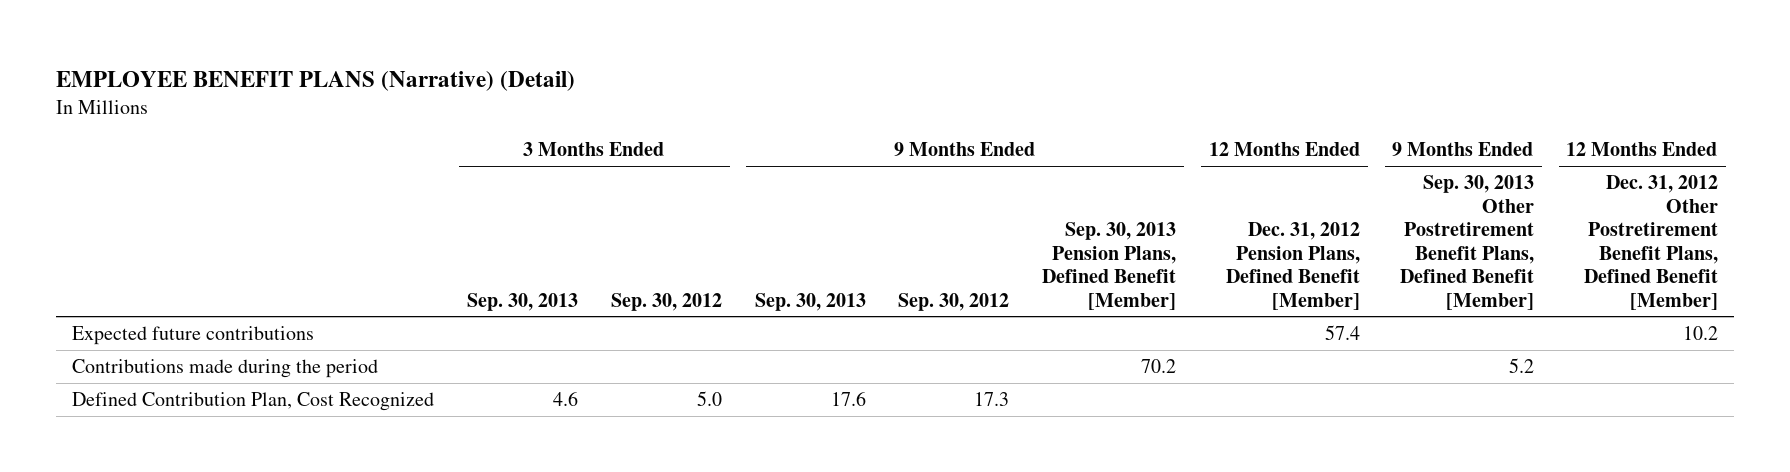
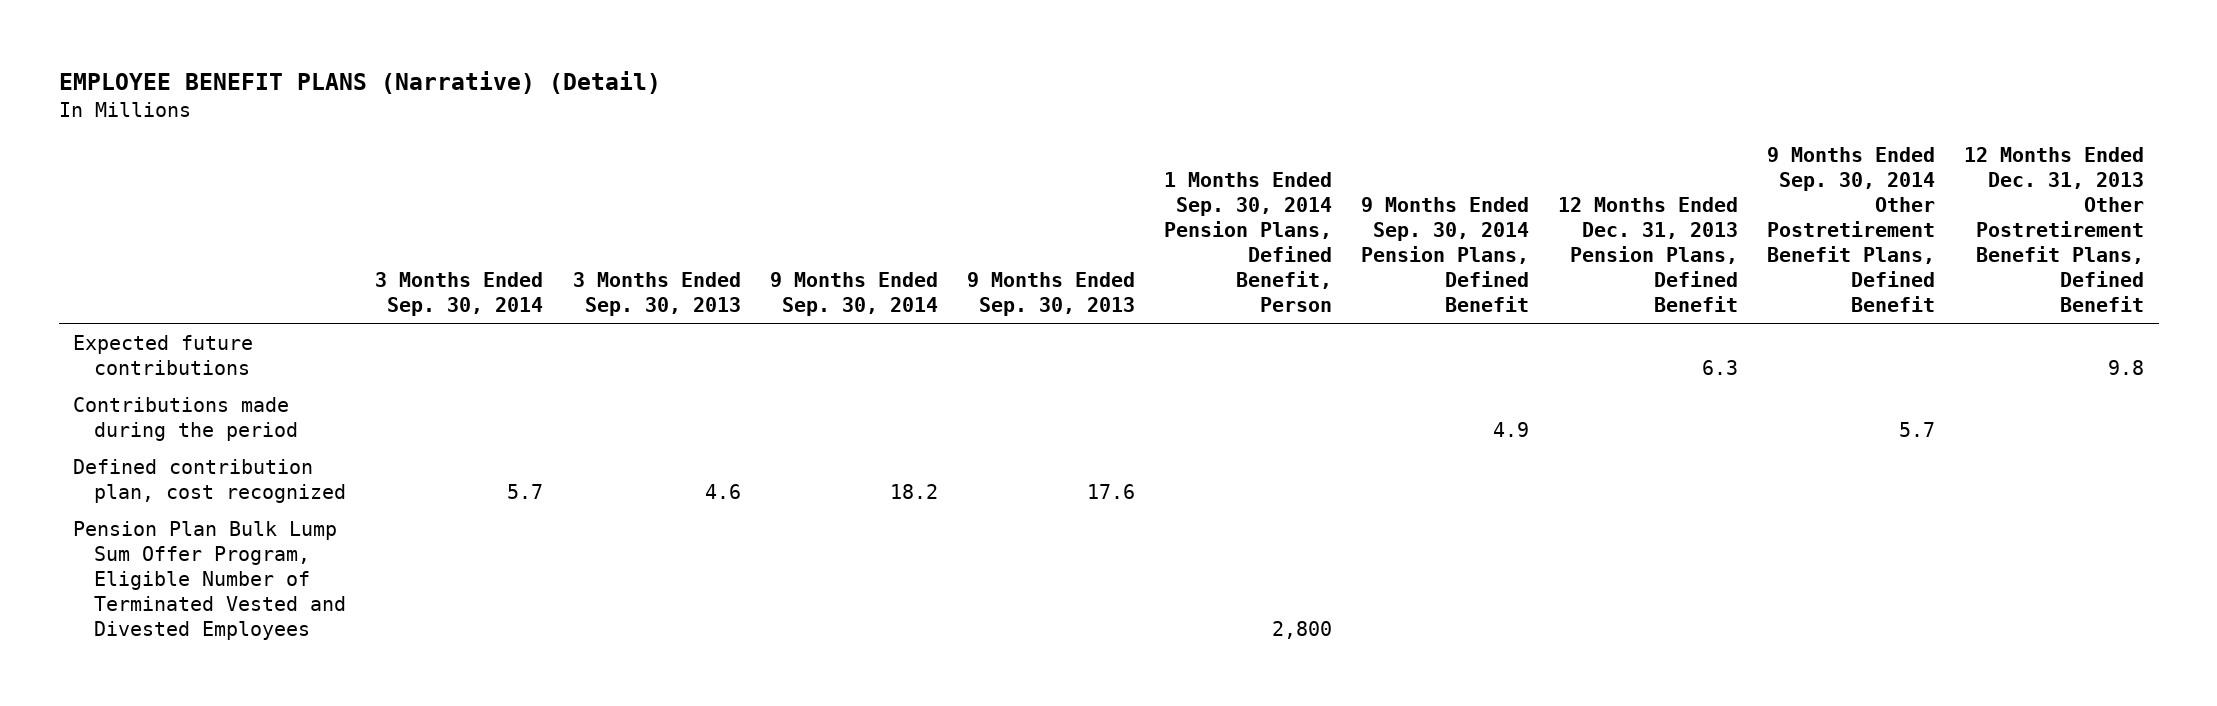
- | 3 Months Ended Sep. 30, 2013 | 3 Months Ended Sep. 30, 2012 | 9 Months Ended Sep. 30, 2013 | 9 Months Ended Sep. 30, 2012 | 9 Months Ended Sep. 30, 2013 Pension Plans, Defined Benefit [Member] | 12 Months Ended Dec. 31, 2012 Pension Plans, Defined Benefit [Member] | 9 Months Ended Sep. 30, 2013 Other Postretirement Benefit Plans, Defined Benefit [Member] | 12 Months Ended Dec. 31, 2012 Other Postretirement Benefit Plans, Defined Benefit [Member]
+ | 3 Months Ended Sep. 30, 2014 | 3 Months Ended Sep. 30, 2013 | 9 Months Ended Sep. 30, 2014 | 9 Months Ended Sep. 30, 2013 | 1 Months Ended Sep. 30, 2014 Pension Plans, Defined Benefit, Person | 9 Months Ended Sep. 30, 2014 Pension Plans, Defined Benefit | 12 Months Ended Dec. 31, 2013 Pension Plans, Defined Benefit | 9 Months Ended Sep. 30, 2014 Other Postretirement Benefit Plans, Defined Benefit | 12 Months Ended Dec. 31, 2013 Other Postretirement Benefit Plans, Defined Benefit
- Defined Contribution Plan, Cost Recognized | 4.6 | 5.0 | 17.6 | 17.3 | | | |
+ Defined contribution plan, cost recognized | 5.7 | 4.6 | 18.2 | 17.6 | | | | |
+ Pension Plan Bulk Lump Sum Offer Program, Eligible Number of Terminated Vested and Divested Employees | | | | | 2,800 | | | |

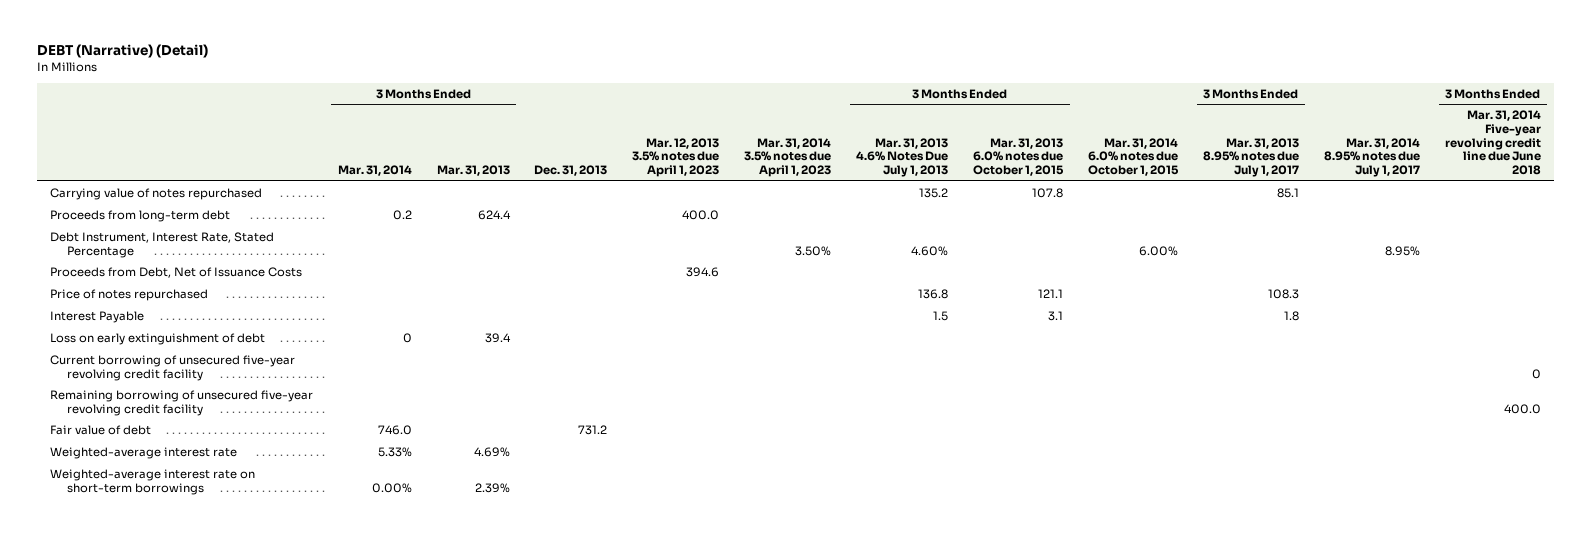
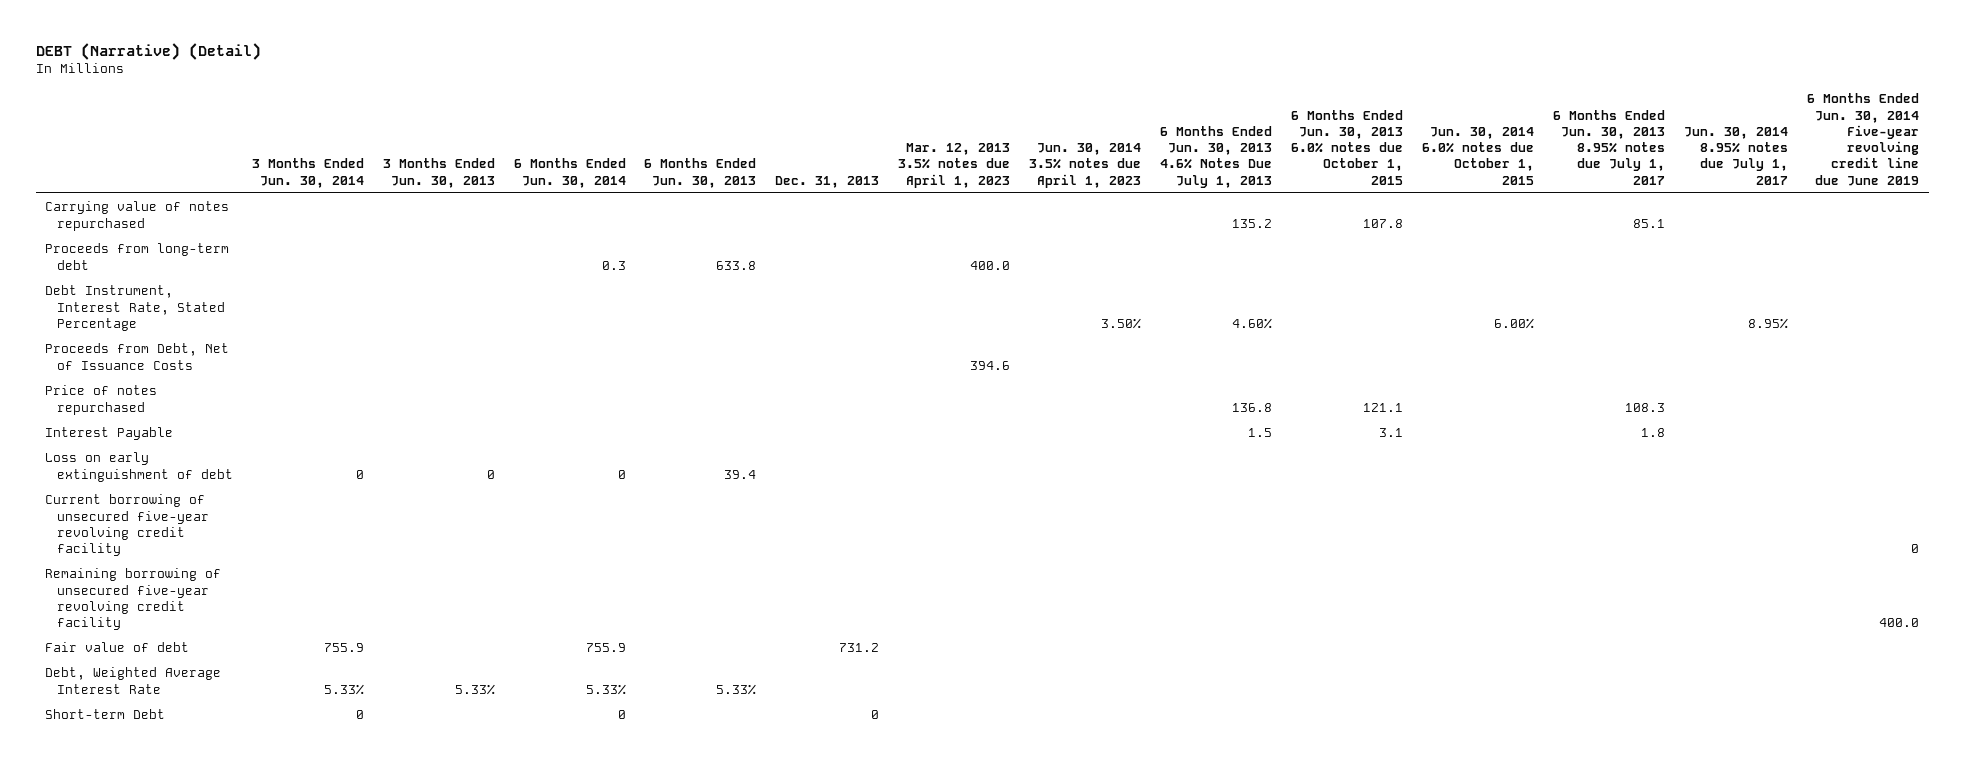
- | 3 Months Ended Mar. 31, 2014 | 3 Months Ended Mar. 31, 2013 | Dec. 31, 2013 | Mar. 12, 2013 3.5% notes due April 1, 2023 | Mar. 31, 2014 3.5% notes due April 1, 2023 | 3 Months Ended Mar. 31, 2013 4.6% Notes Due July 1, 2013 | 3 Months Ended Mar. 31, 2013 6.0% notes due October 1, 2015 | Mar. 31, 2014 6.0% notes due October 1, 2015 | 3 Months Ended Mar. 31, 2013 8.95% notes due July 1, 2017 | Mar. 31, 2014 8.95% notes due July 1, 2017 | 3 Months Ended Mar. 31, 2014 Five-year revolving credit line due June 2018
+ | 3 Months Ended Jun. 30, 2014 | 3 Months Ended Jun. 30, 2013 | 6 Months Ended Jun. 30, 2014 | 6 Months Ended Jun. 30, 2013 | Dec. 31, 2013 | Mar. 12, 2013 3.5% notes due April 1, 2023 | Jun. 30, 2014 3.5% notes due April 1, 2023 | 6 Months Ended Jun. 30, 2013 4.6% Notes Due July 1, 2013 | 6 Months Ended Jun. 30, 2013 6.0% notes due October 1, 2015 | Jun. 30, 2014 6.0% notes due October 1, 2015 | 6 Months Ended Jun. 30, 2013 8.95% notes due July 1, 2017 | Jun. 30, 2014 8.95% notes due July 1, 2017 | 6 Months Ended Jun. 30, 2014 Five-year revolving credit line due June 2019
- Weighted-average interest rate | 5.33% | 4.69% | | | | | | | | |
- Weighted-average interest rate on short-term borrowings | 0.00% | 2.39% | | | | | | | | |
+ Debt, Weighted Average Interest Rate | 5.33% | 5.33% | 5.33% | 5.33% | | | | | | | | |
+ Short-term Debt | 0 | | 0 | | 0 | | | | | | | |

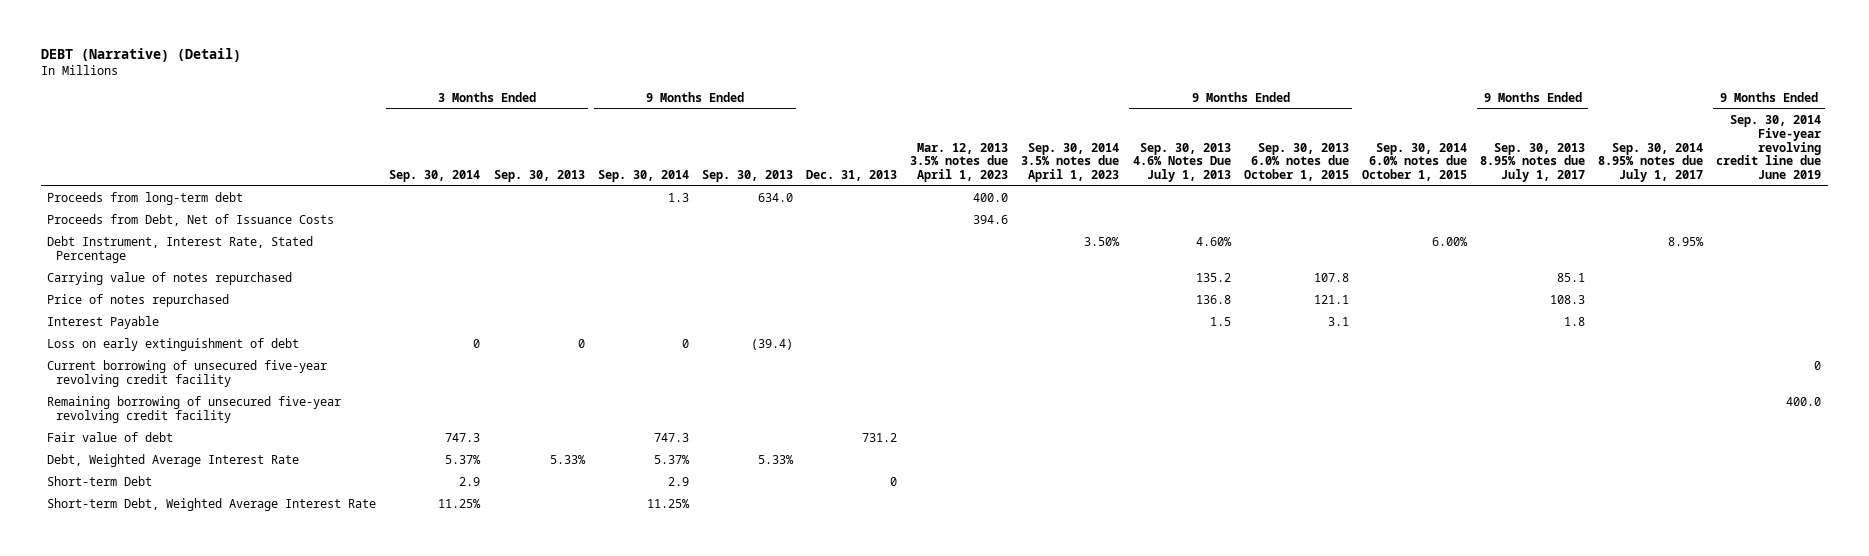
- | 3 Months Ended Jun. 30, 2014 | 3 Months Ended Jun. 30, 2013 | 6 Months Ended Jun. 30, 2014 | 6 Months Ended Jun. 30, 2013 | Dec. 31, 2013 | Mar. 12, 2013 3.5% notes due April 1, 2023 | Jun. 30, 2014 3.5% notes due April 1, 2023 | 6 Months Ended Jun. 30, 2013 4.6% Notes Due July 1, 2013 | 6 Months Ended Jun. 30, 2013 6.0% notes due October 1, 2015 | Jun. 30, 2014 6.0% notes due October 1, 2015 | 6 Months Ended Jun. 30, 2013 8.95% notes due July 1, 2017 | Jun. 30, 2014 8.95% notes due July 1, 2017 | 6 Months Ended Jun. 30, 2014 Five-year revolving credit line due June 2019
+ | 3 Months Ended Sep. 30, 2014 | 3 Months Ended Sep. 30, 2013 | 9 Months Ended Sep. 30, 2014 | 9 Months Ended Sep. 30, 2013 | Dec. 31, 2013 | Mar. 12, 2013 3.5% notes due April 1, 2023 | Sep. 30, 2014 3.5% notes due April 1, 2023 | 9 Months Ended Sep. 30, 2013 4.6% Notes Due July 1, 2013 | 9 Months Ended Sep. 30, 2013 6.0% notes due October 1, 2015 | Sep. 30, 2014 6.0% notes due October 1, 2015 | 9 Months Ended Sep. 30, 2013 8.95% notes due July 1, 2017 | Sep. 30, 2014 8.95% notes due July 1, 2017 | 9 Months Ended Sep. 30, 2014 Five-year revolving credit line due June 2019
moved down: Debt Instrument, Interest Rate, Stated Percentage | | | | | | | 3.50% | 4.60% | | 6.00% | | 8.95% |
moved down: Carrying value of notes repurchased | | | | | | | | 135.2 | 107.8 | | 85.1 | |
+ Short-term Debt, Weighted Average Interest Rate | 11.25% | | 11.25% | | | | | | | | | |

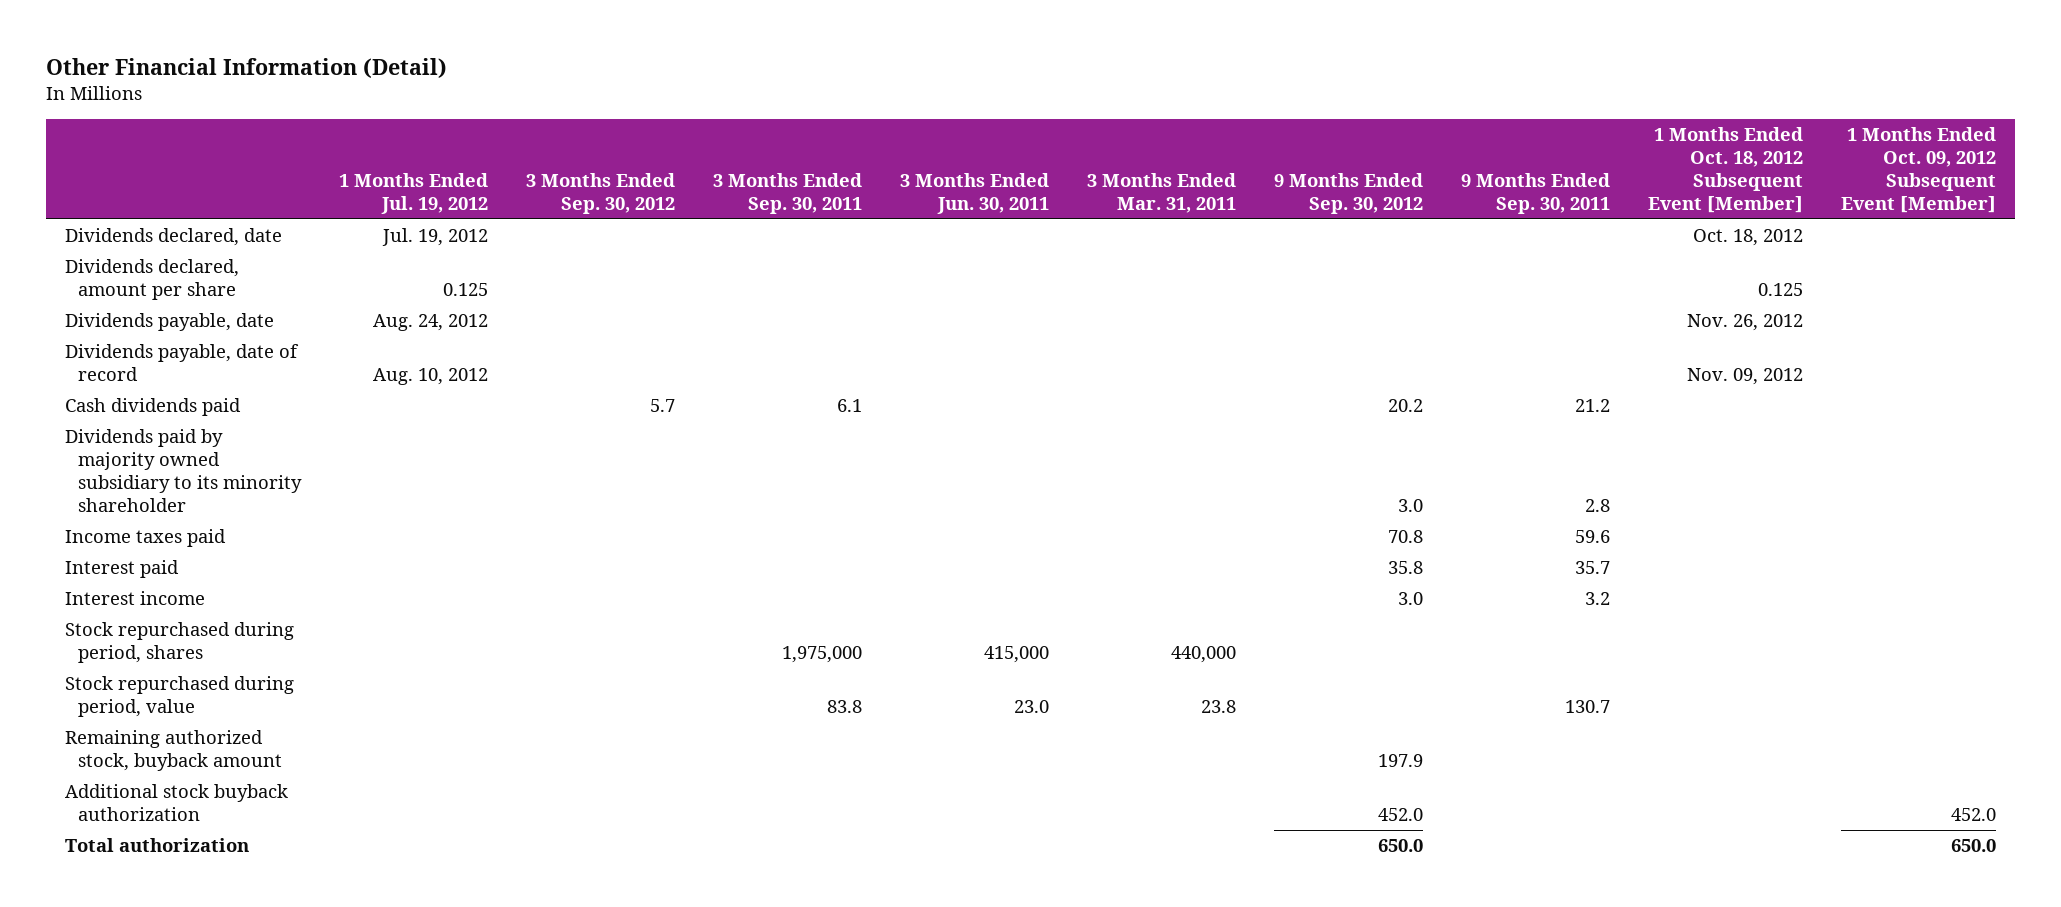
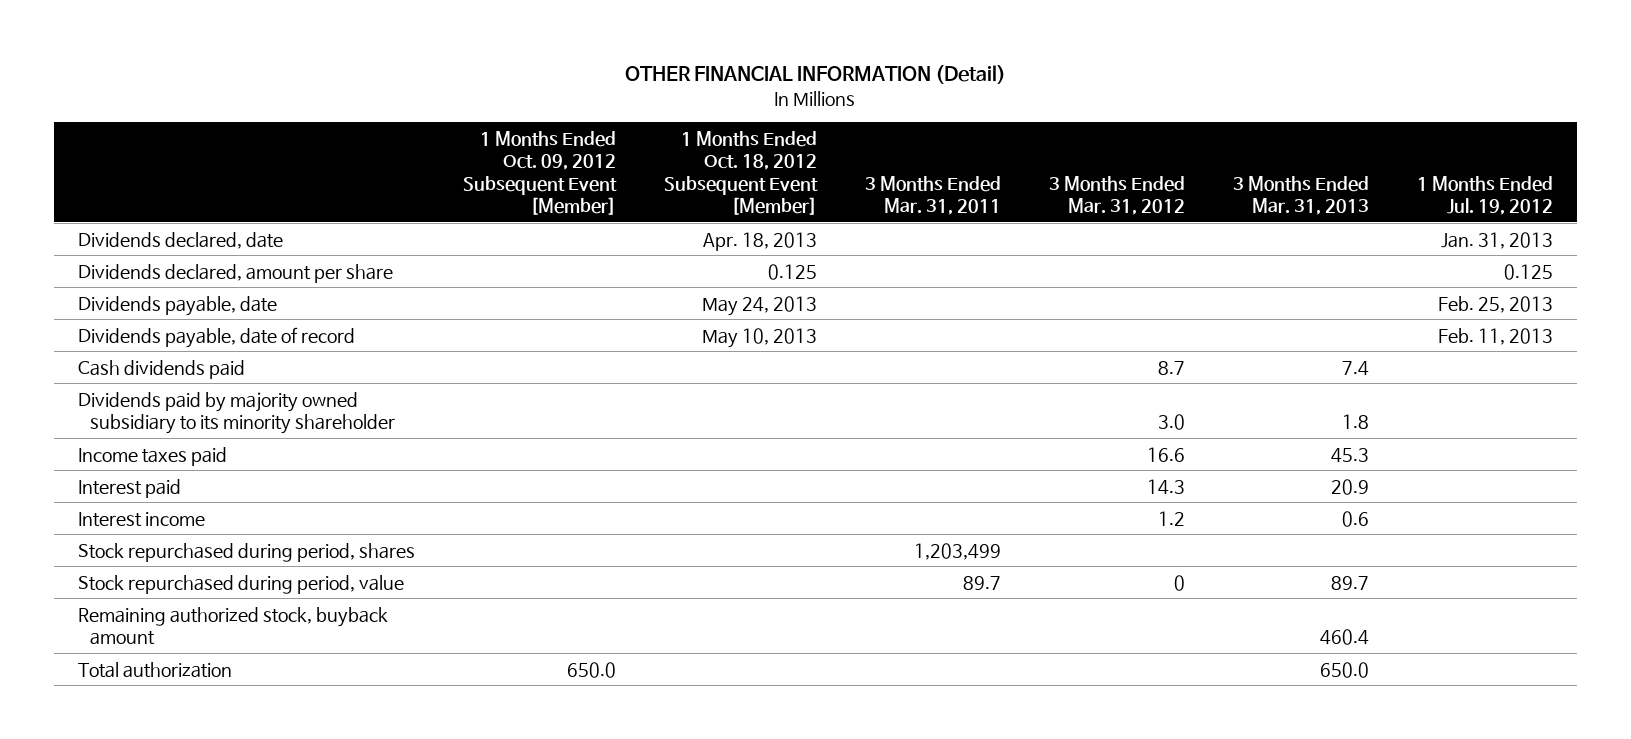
- Other Financial Information (Detail)
+ OTHER FINANCIAL INFORMATION (Detail)
- | 1 Months Ended Jul. 19, 2012 | 3 Months Ended Sep. 30, 2012 | 3 Months Ended Sep. 30, 2011 | 3 Months Ended Jun. 30, 2011 | 3 Months Ended Mar. 31, 2011 | 9 Months Ended Sep. 30, 2012 | 9 Months Ended Sep. 30, 2011 | 1 Months Ended Oct. 18, 2012 Subsequent Event [Member] | 1 Months Ended Oct. 09, 2012 Subsequent Event [Member]
+ | 1 Months Ended Oct. 09, 2012 Subsequent Event [Member] | 1 Months Ended Oct. 18, 2012 Subsequent Event [Member] | 3 Months Ended Mar. 31, 2011 | 3 Months Ended Mar. 31, 2012 | 3 Months Ended Mar. 31, 2013 | 1 Months Ended Jul. 19, 2012
- Dividends declared, date | Jul. 19, 2012 | | | | | | | Oct. 18, 2012 |
+ Dividends declared, date | | Apr. 18, 2013 | | | | Jan. 31, 2013
- Dividends payable, date | Aug. 24, 2012 | | | | | | | Nov. 26, 2012 |
- Dividends payable, date of record | Aug. 10, 2012 | | | | | | | Nov. 09, 2012 |
+ Dividends payable, date | | May 24, 2013 | | | | Feb. 25, 2013
+ Dividends payable, date of record | | May 10, 2013 | | | | Feb. 11, 2013
- Stock repurchased during period, shares | | | 1,975,000 | 415,000 | 440,000 | | | |
- Stock repurchased during period, value | | | 83.8 | 23.0 | 23.8 | | 130.7 | |
+ Stock repurchased during period, shares | | | 1,203,499 | | |
+ Stock repurchased during period, value | | | 89.7 | 0 | 89.7 |
- Additional stock buyback authorization | | | | | | 452.0 | | | 452.0

